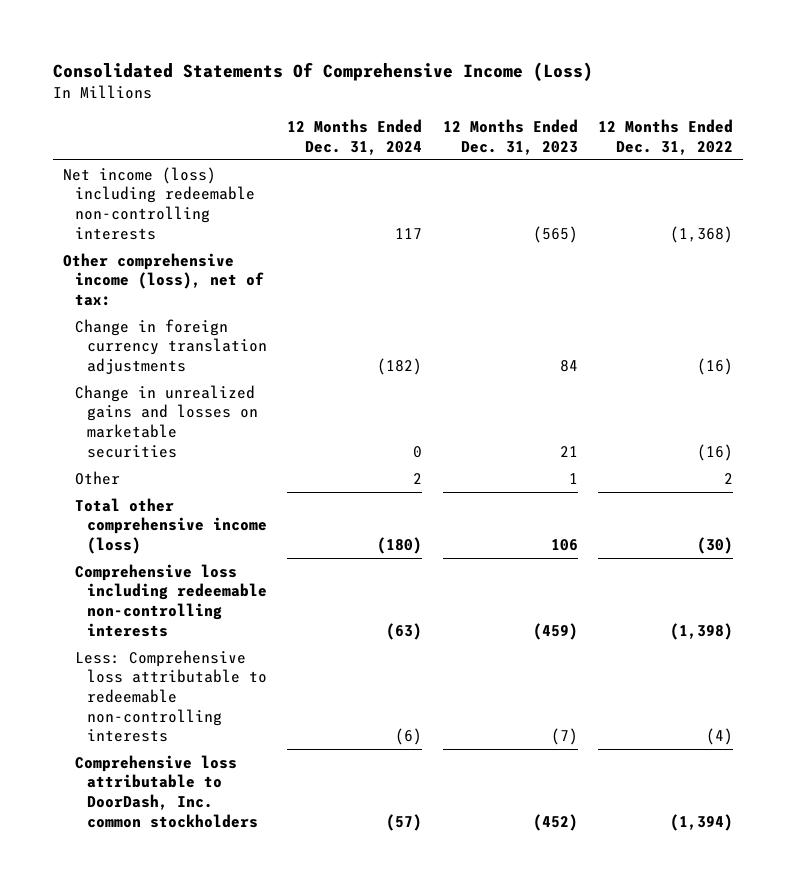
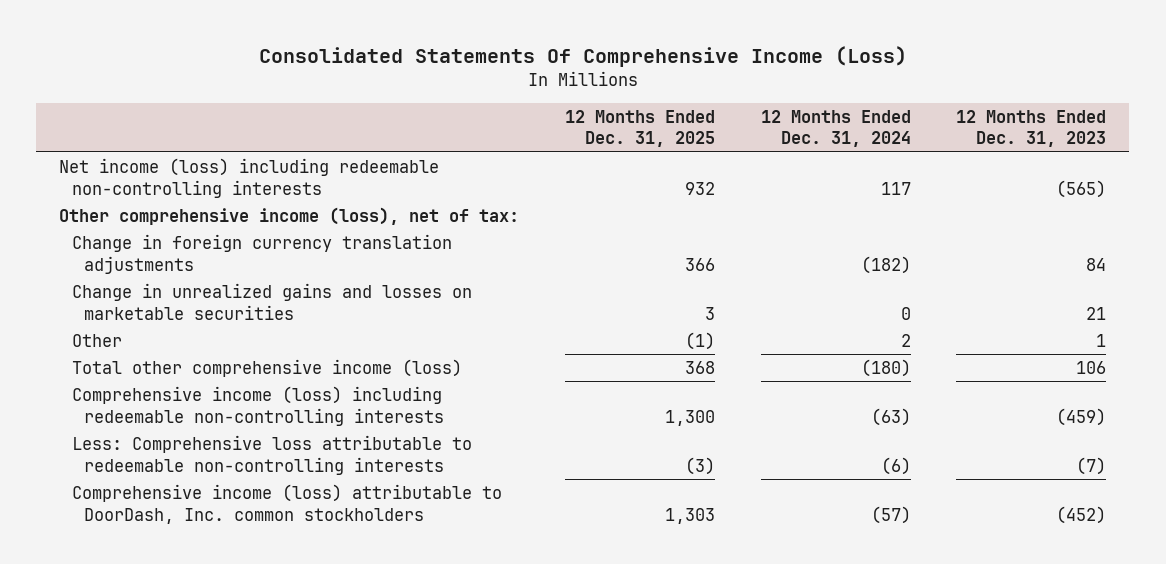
- | 12 Months Ended Dec. 31, 2024 | 12 Months Ended Dec. 31, 2023 | 12 Months Ended Dec. 31, 2022
+ | 12 Months Ended Dec. 31, 2025 | 12 Months Ended Dec. 31, 2024 | 12 Months Ended Dec. 31, 2023
- Comprehensive loss including redeemable non-controlling interests | (63) | (459) | (1,398)
+ Comprehensive income (loss) including redeemable non-controlling interests | 1,300 | (63) | (459)
- Comprehensive loss attributable to DoorDash, Inc. common stockholders | (57) | (452) | (1,394)
+ Comprehensive income (loss) attributable to DoorDash, Inc. common stockholders | 1,303 | (57) | (452)

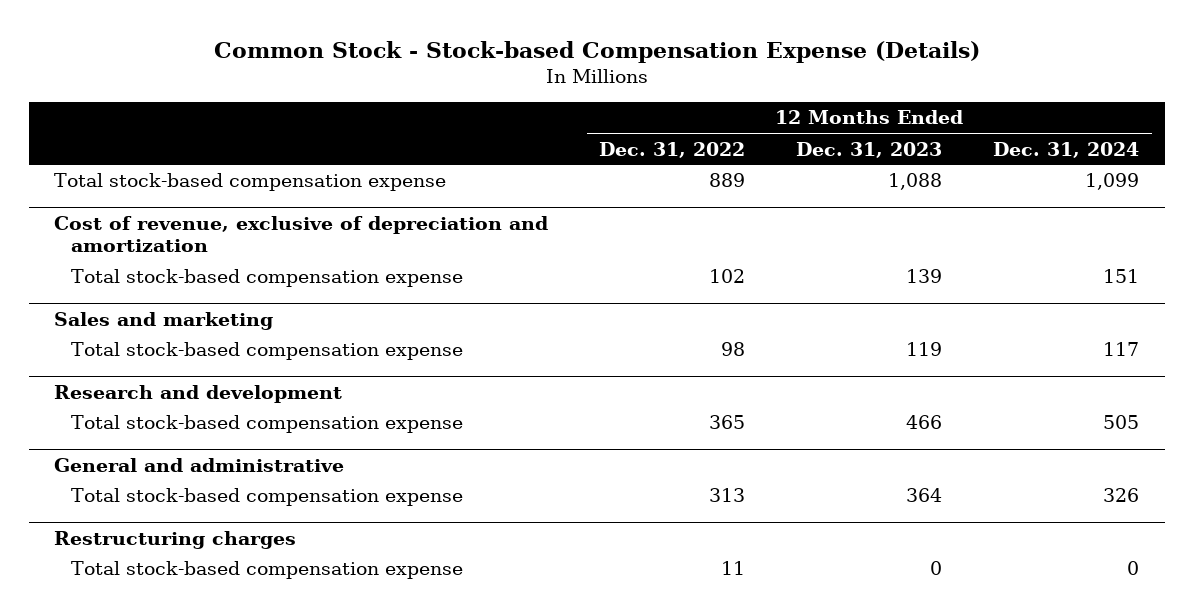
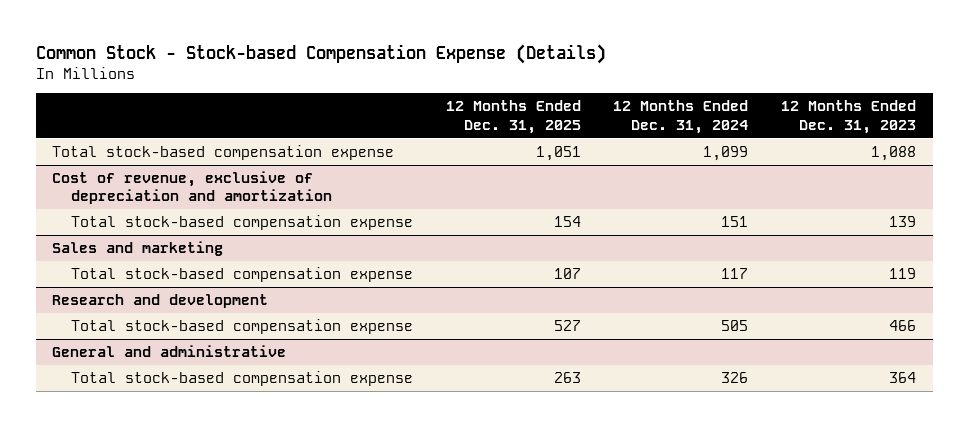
- | 12 Months Ended Dec. 31, 2022 | 12 Months Ended Dec. 31, 2023 | 12 Months Ended Dec. 31, 2024
+ | 12 Months Ended Dec. 31, 2025 | 12 Months Ended Dec. 31, 2024 | 12 Months Ended Dec. 31, 2023
- Restructuring charges
- Total stock-based compensation expense | 11 | 0 | 0

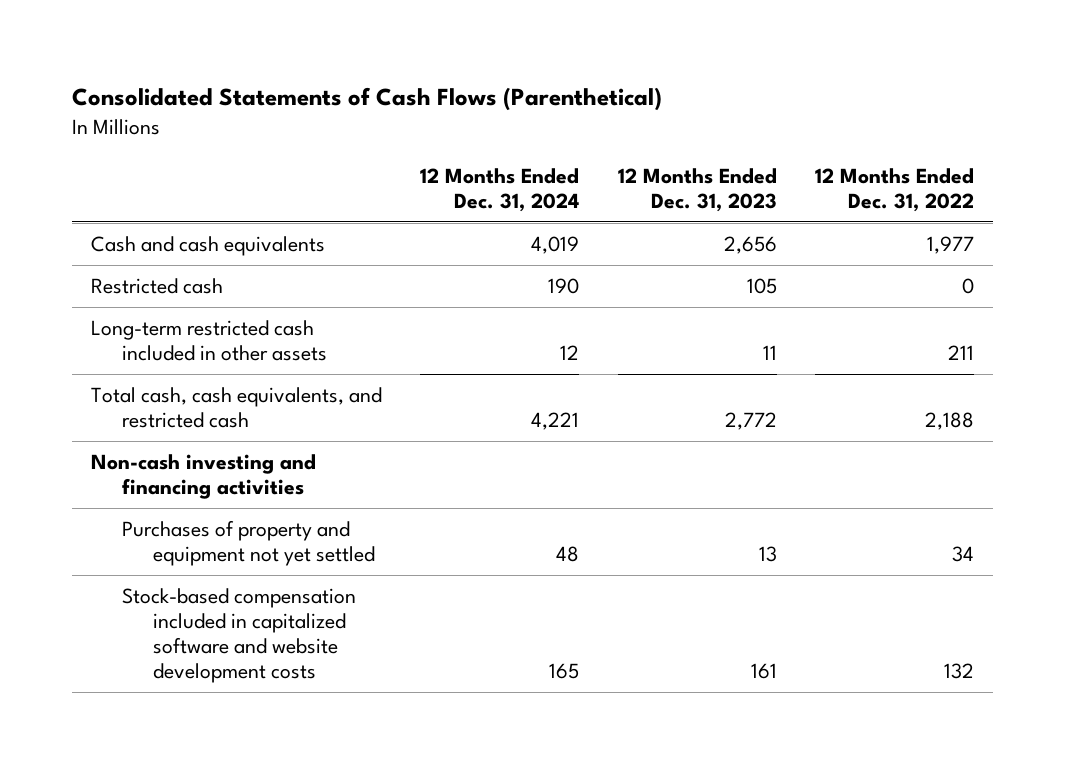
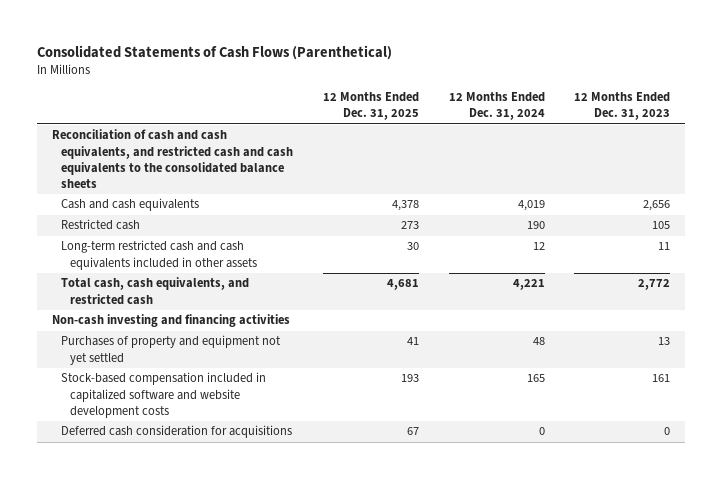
- | 12 Months Ended Dec. 31, 2024 | 12 Months Ended Dec. 31, 2023 | 12 Months Ended Dec. 31, 2022
+ | 12 Months Ended Dec. 31, 2025 | 12 Months Ended Dec. 31, 2024 | 12 Months Ended Dec. 31, 2023
+ Reconciliation of cash and cash equivalents, and restricted cash and cash equivalents to the consolidated balance sheets
- Long-term restricted cash included in other assets | 12 | 11 | 211
+ Long-term restricted cash and cash equivalents included in other assets | 30 | 12 | 11
+ Deferred cash consideration for acquisitions | 67 | 0 | 0

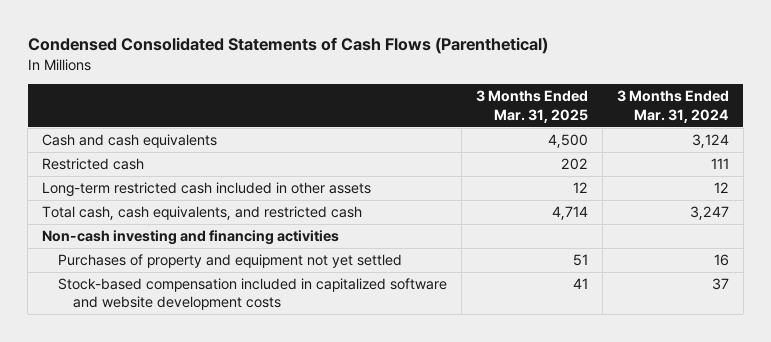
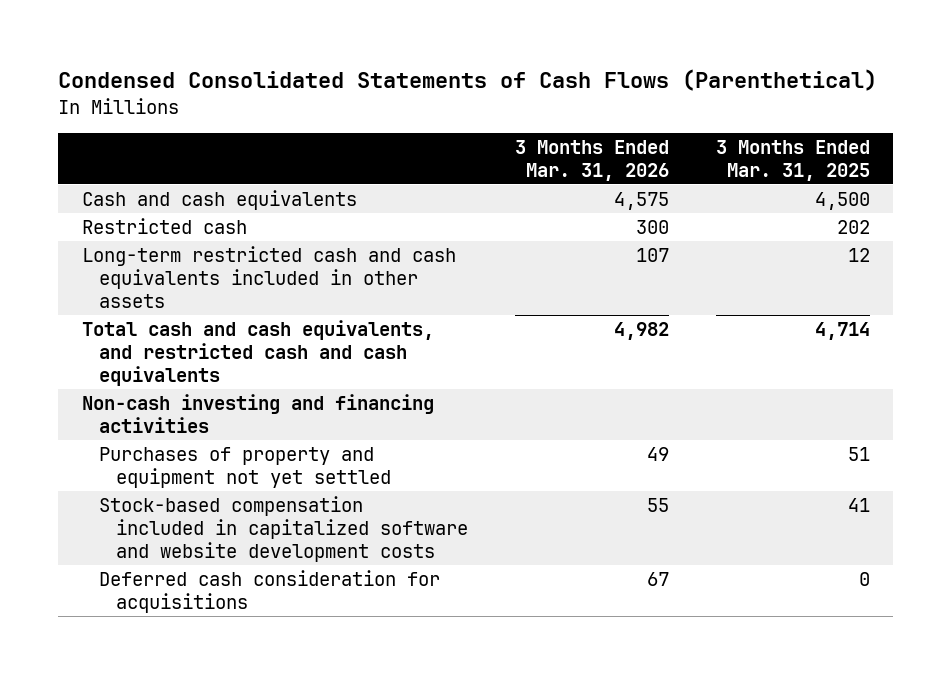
- | 3 Months Ended Mar. 31, 2025 | 3 Months Ended Mar. 31, 2024
+ | 3 Months Ended Mar. 31, 2026 | 3 Months Ended Mar. 31, 2025
- Long-term restricted cash included in other assets | 12 | 12
- Total cash, cash equivalents, and restricted cash | 4,714 | 3,247
+ Long-term restricted cash and cash equivalents included in other assets | 107 | 12
+ Total cash and cash equivalents, and restricted cash and cash equivalents | 4,982 | 4,714
+ Deferred cash consideration for acquisitions | 67 | 0

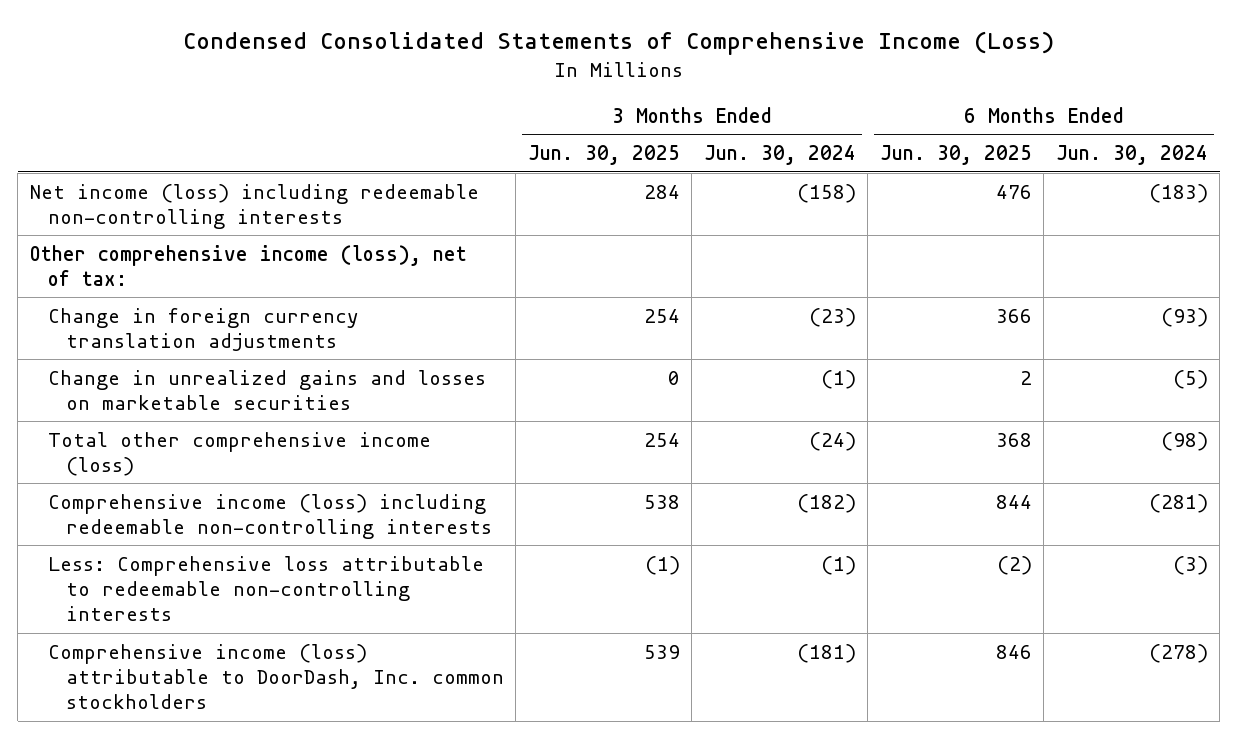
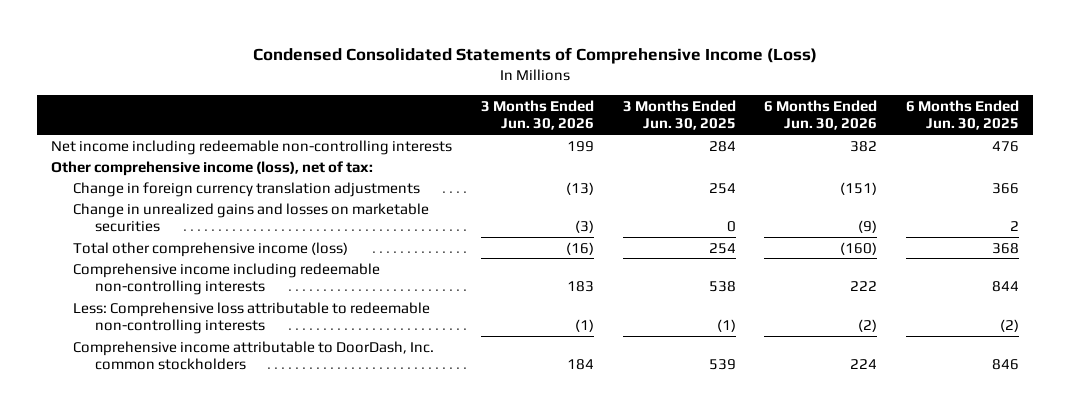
- | 3 Months Ended Jun. 30, 2025 | 3 Months Ended Jun. 30, 2024 | 6 Months Ended Jun. 30, 2025 | 6 Months Ended Jun. 30, 2024
+ | 3 Months Ended Jun. 30, 2026 | 3 Months Ended Jun. 30, 2025 | 6 Months Ended Jun. 30, 2026 | 6 Months Ended Jun. 30, 2025
- Net income (loss) including redeemable non-controlling interests | 284 | (158) | 476 | (183)
+ Net income including redeemable non-controlling interests | 199 | 284 | 382 | 476
- Comprehensive income (loss) including redeemable non-controlling interests | 538 | (182) | 844 | (281)
+ Comprehensive income including redeemable non-controlling interests | 183 | 538 | 222 | 844
- Comprehensive income (loss) attributable to DoorDash, Inc. common stockholders | 539 | (181) | 846 | (278)
+ Comprehensive income attributable to DoorDash, Inc. common stockholders | 184 | 539 | 224 | 846

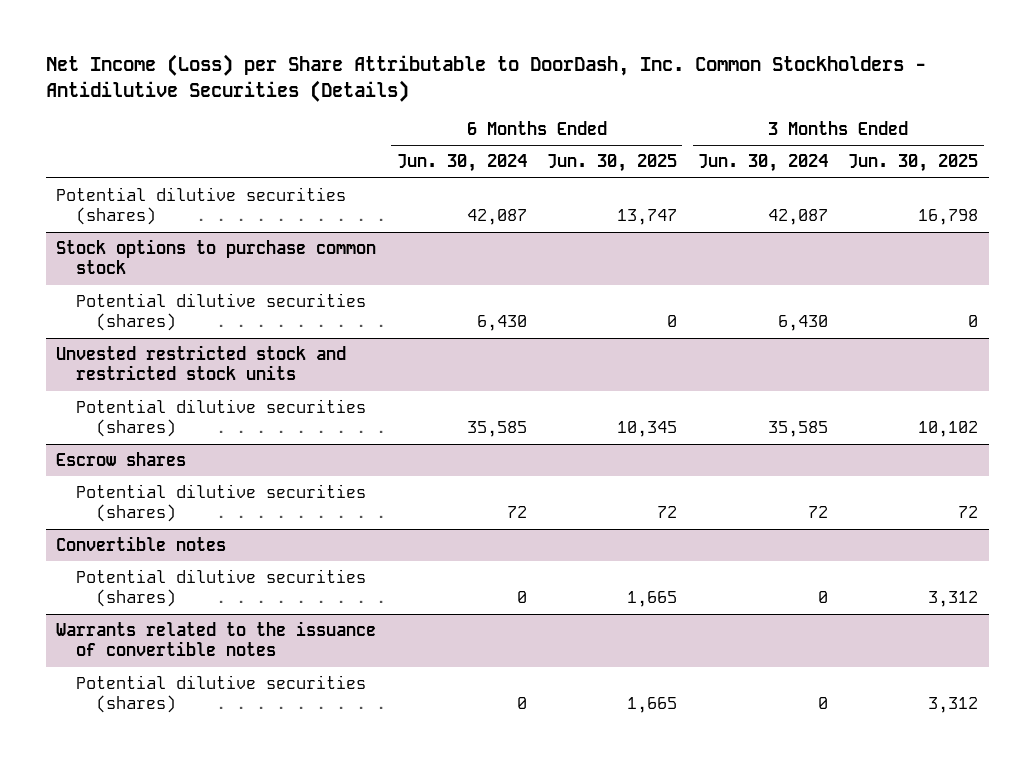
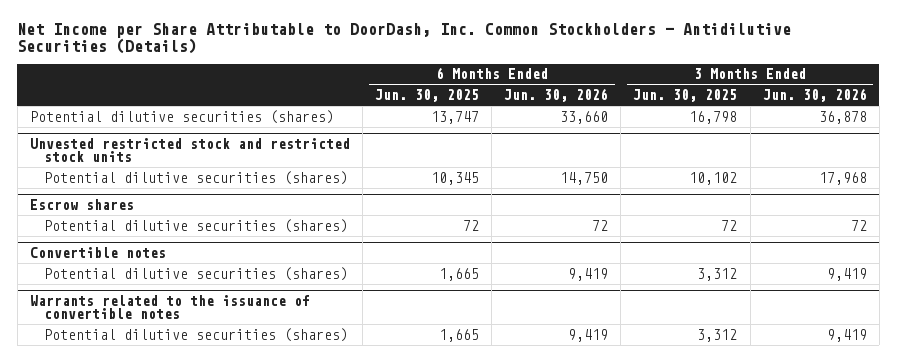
- Net Income (Loss) per Share Attributable to DoorDash, Inc. Common Stockholders - Antidilutive Securities (Details)
+ Net Income per Share Attributable to DoorDash, Inc. Common Stockholders - Antidilutive Securities (Details)
- | 6 Months Ended Jun. 30, 2024 | 6 Months Ended Jun. 30, 2025 | 3 Months Ended Jun. 30, 2024 | 3 Months Ended Jun. 30, 2025
+ | 6 Months Ended Jun. 30, 2025 | 6 Months Ended Jun. 30, 2026 | 3 Months Ended Jun. 30, 2025 | 3 Months Ended Jun. 30, 2026
- Stock options to purchase common stock
- Potential dilutive securities (shares) | 6,430 | 0 | 6,430 | 0

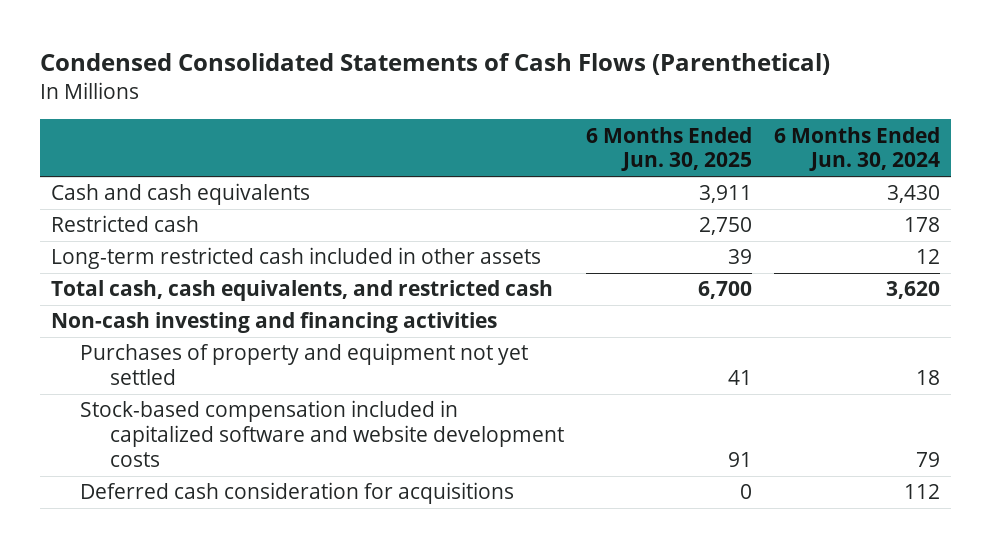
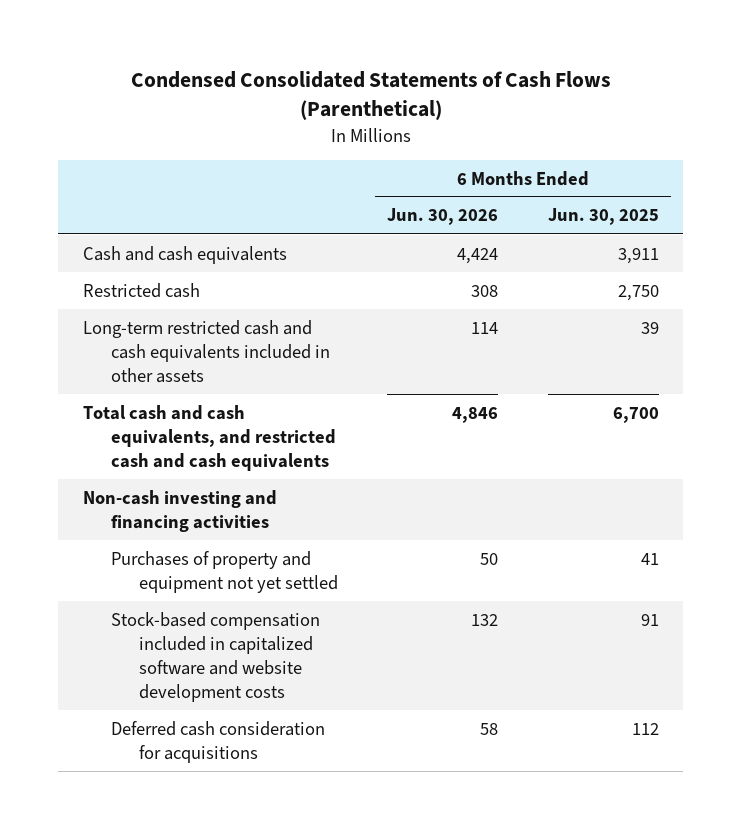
- | 6 Months Ended Jun. 30, 2025 | 6 Months Ended Jun. 30, 2024
+ | 6 Months Ended Jun. 30, 2026 | 6 Months Ended Jun. 30, 2025
- Long-term restricted cash included in other assets | 39 | 12
- Total cash, cash equivalents, and restricted cash | 6,700 | 3,620
+ Long-term restricted cash and cash equivalents included in other assets | 114 | 39
+ Total cash and cash equivalents, and restricted cash and cash equivalents | 4,846 | 6,700
- Deferred cash consideration for acquisitions | 0 | 112
+ Deferred cash consideration for acquisitions | 58 | 112

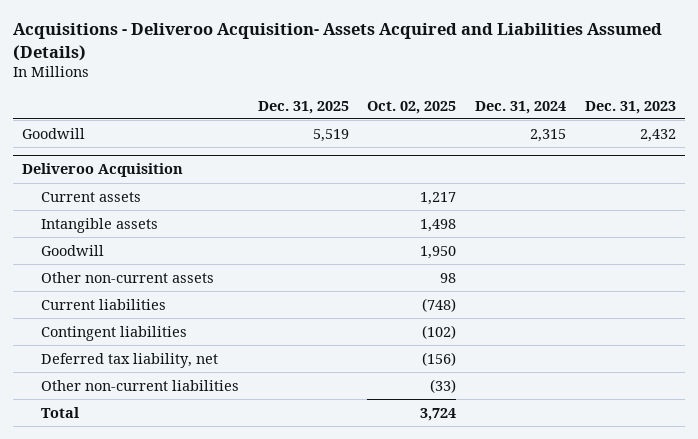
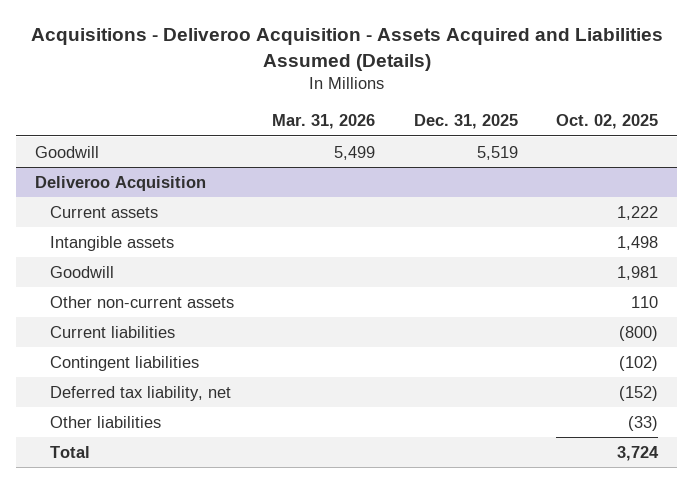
- Acquisitions - Deliveroo Acquisition- Assets Acquired and Liabilities Assumed (Details)
+ Acquisitions - Deliveroo Acquisition - Assets Acquired and Liabilities Assumed (Details)
- | Dec. 31, 2025 | Oct. 02, 2025 | Dec. 31, 2024 | Dec. 31, 2023
+ | Mar. 31, 2026 | Dec. 31, 2025 | Oct. 02, 2025
@ Deliveroo Acquisition
- Current assets | | 1,217 | |
+ Current assets | | | 1,222
- Goodwill | | 1,950 | |
- Other non-current assets | | 98 | |
- Current liabilities | | (748) | |
+ Goodwill | | | 1,981
+ Other non-current assets | | | 110
+ Current liabilities | | | (800)
- Deferred tax liability, net | | (156) | |
- Other non-current liabilities | | (33) | |
+ Deferred tax liability, net | | | (152)
+ Other liabilities | | | (33)

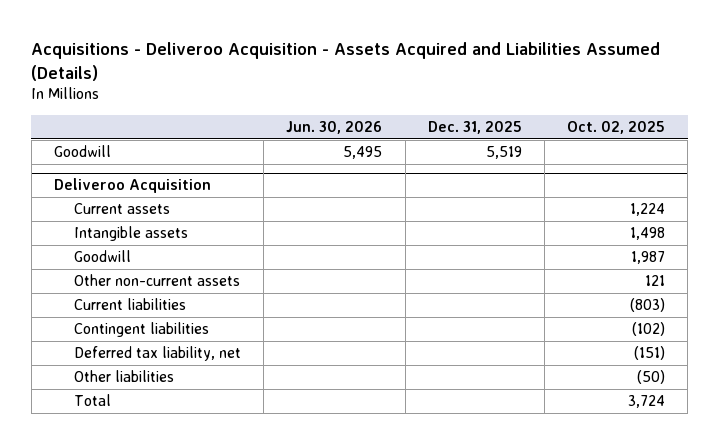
- | Mar. 31, 2026 | Dec. 31, 2025 | Oct. 02, 2025
+ | Jun. 30, 2026 | Dec. 31, 2025 | Oct. 02, 2025
@ Deliveroo Acquisition
- Current assets | | | 1,222
+ Current assets | | | 1,224
- Goodwill | | | 1,981
- Other non-current assets | | | 110
- Current liabilities | | | (800)
+ Goodwill | | | 1,987
+ Other non-current assets | | | 121
+ Current liabilities | | | (803)
- Deferred tax liability, net | | | (152)
- Other liabilities | | | (33)
+ Deferred tax liability, net | | | (151)
+ Other liabilities | | | (50)

